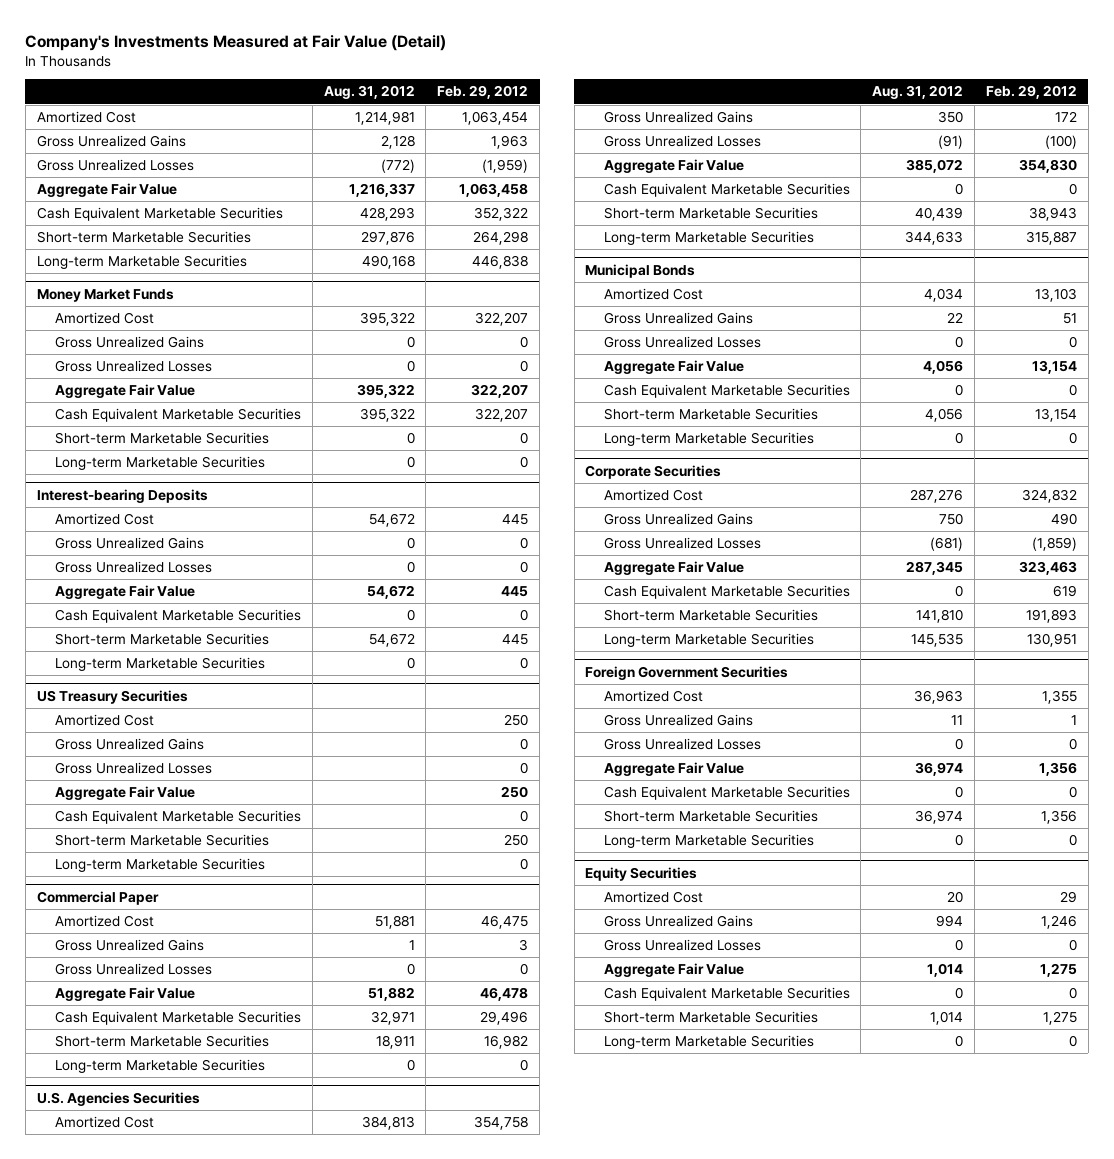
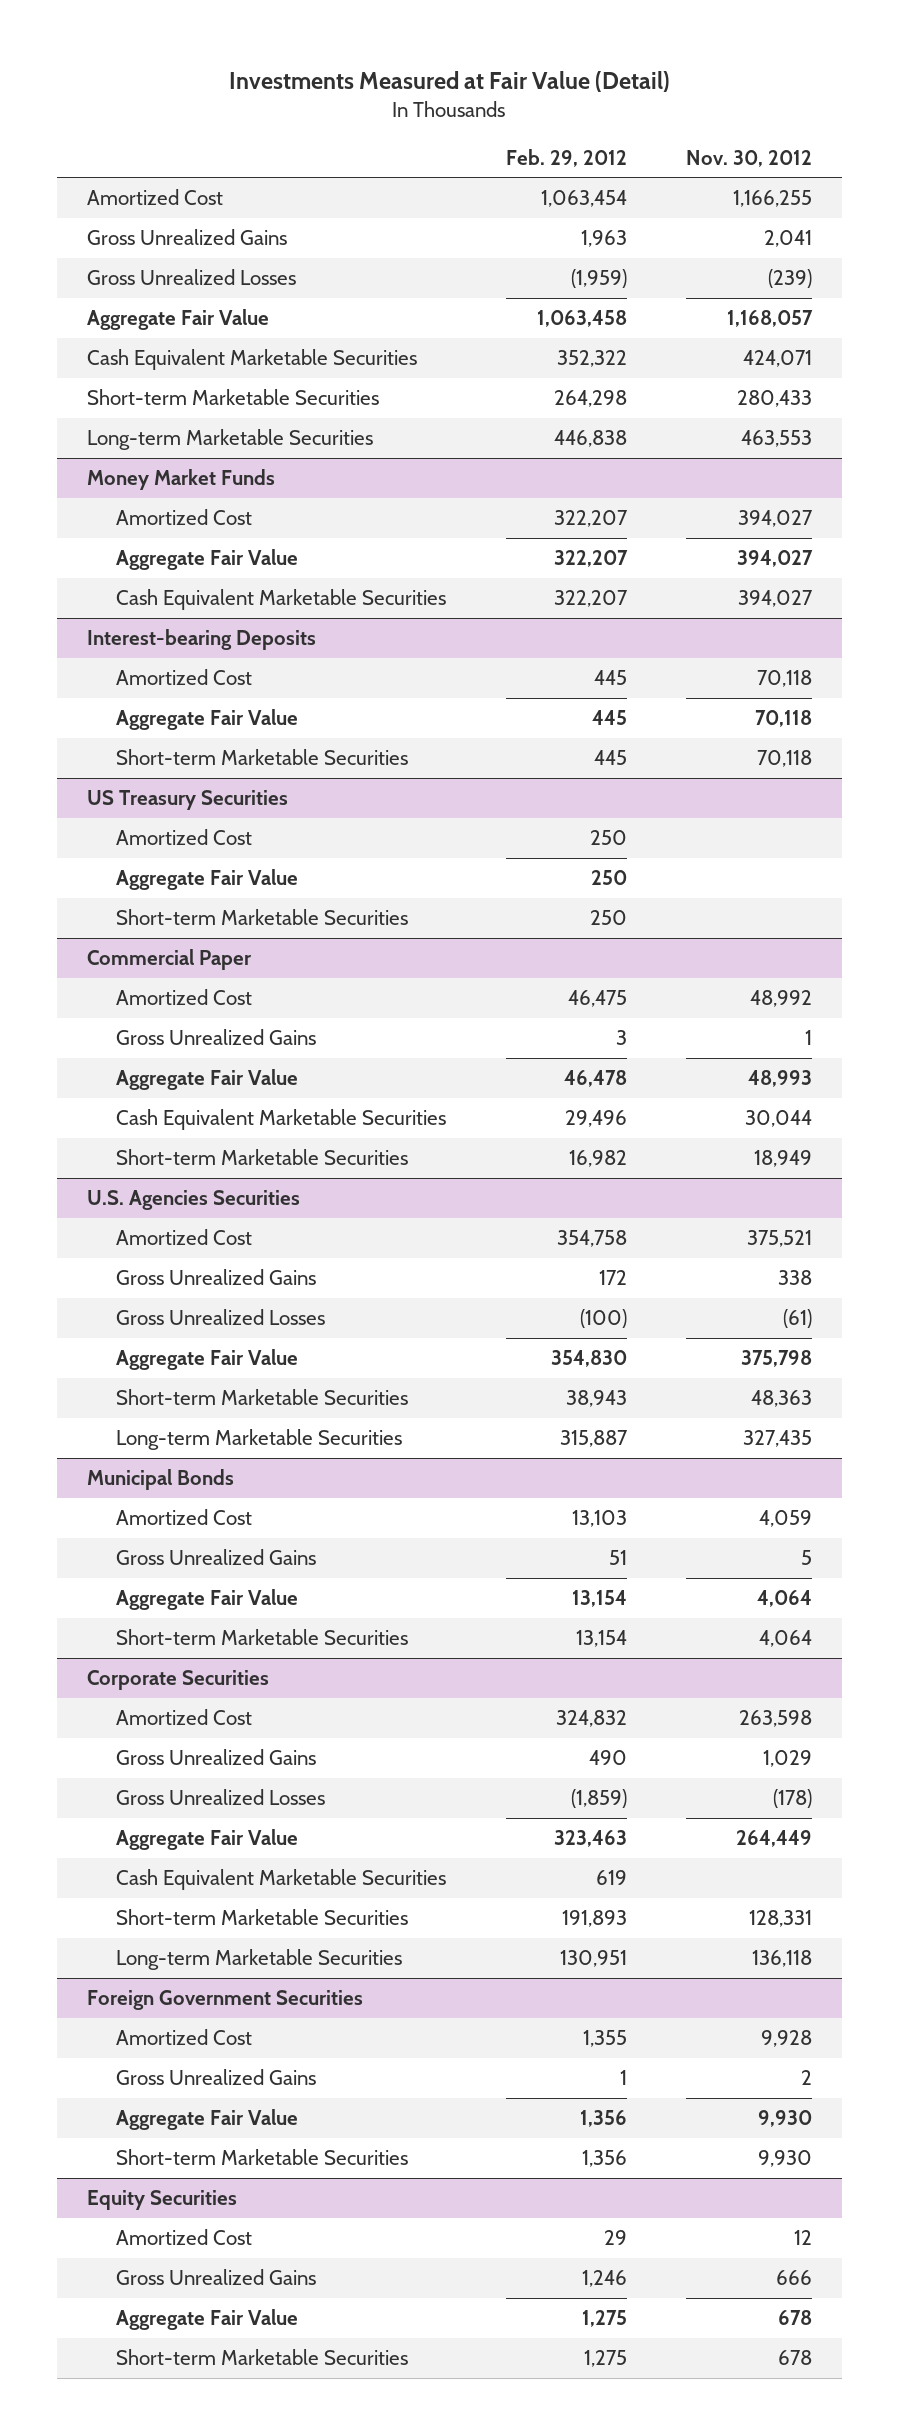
- Company's Investments Measured at Fair Value (Detail)
+ Investments Measured at Fair Value (Detail)
- | Aug. 31, 2012 | Feb. 29, 2012
+ | Feb. 29, 2012 | Nov. 30, 2012
@ Money Market Funds
- Gross Unrealized Gains | 0 | 0
- Gross Unrealized Losses | 0 | 0
- Short-term Marketable Securities | 0 | 0
- Long-term Marketable Securities | 0 | 0
@ Interest-bearing Deposits
- Gross Unrealized Gains | 0 | 0
- Gross Unrealized Losses | 0 | 0
- Cash Equivalent Marketable Securities | 0 | 0
- Long-term Marketable Securities | 0 | 0
@ US Treasury Securities
- Gross Unrealized Gains | | 0
- Gross Unrealized Losses | | 0
- Cash Equivalent Marketable Securities | | 0
- Long-term Marketable Securities | | 0
@ Commercial Paper
- Gross Unrealized Losses | 0 | 0
- Long-term Marketable Securities | 0 | 0
@ U.S. Agencies Securities
- Cash Equivalent Marketable Securities | 0 | 0
@ Municipal Bonds
- Gross Unrealized Losses | 0 | 0
- Cash Equivalent Marketable Securities | 0 | 0
- Long-term Marketable Securities | 0 | 0
@ Foreign Government Securities
- Gross Unrealized Losses | 0 | 0
- Cash Equivalent Marketable Securities | 0 | 0
- Long-term Marketable Securities | 0 | 0
@ Equity Securities
- Gross Unrealized Losses | 0 | 0
- Cash Equivalent Marketable Securities | 0 | 0
- Long-term Marketable Securities | 0 | 0

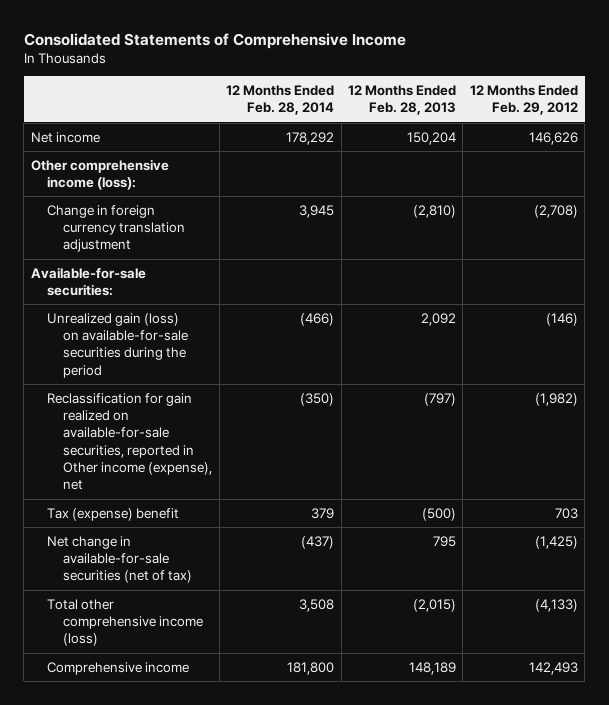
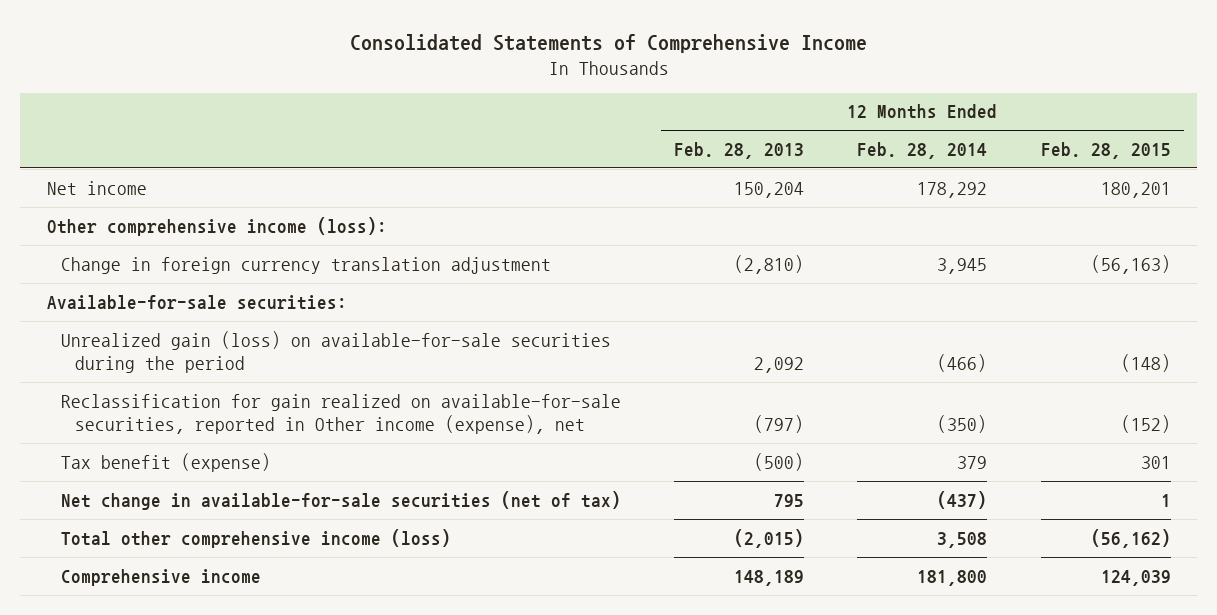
- | 12 Months Ended Feb. 28, 2014 | 12 Months Ended Feb. 28, 2013 | 12 Months Ended Feb. 29, 2012
+ | 12 Months Ended Feb. 28, 2013 | 12 Months Ended Feb. 28, 2014 | 12 Months Ended Feb. 28, 2015
- Tax (expense) benefit | 379 | (500) | 703
+ Tax benefit (expense) | (500) | 379 | 301

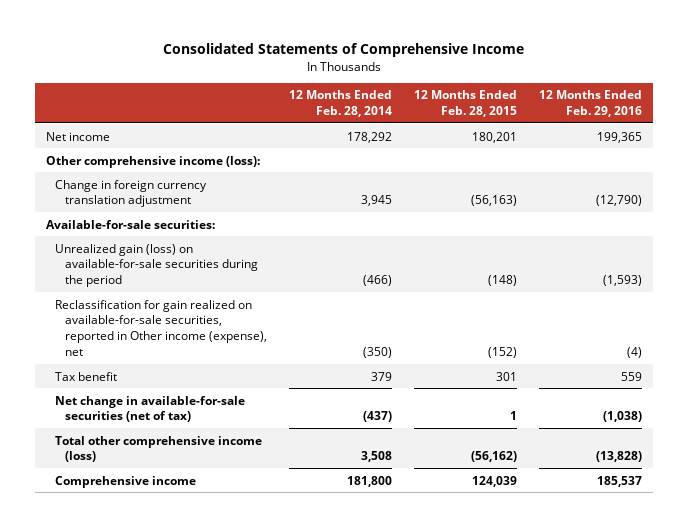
- | 12 Months Ended Feb. 28, 2013 | 12 Months Ended Feb. 28, 2014 | 12 Months Ended Feb. 28, 2015
+ | 12 Months Ended Feb. 28, 2014 | 12 Months Ended Feb. 28, 2015 | 12 Months Ended Feb. 29, 2016
- Tax benefit (expense) | (500) | 379 | 301
+ Tax benefit | 379 | 301 | 559

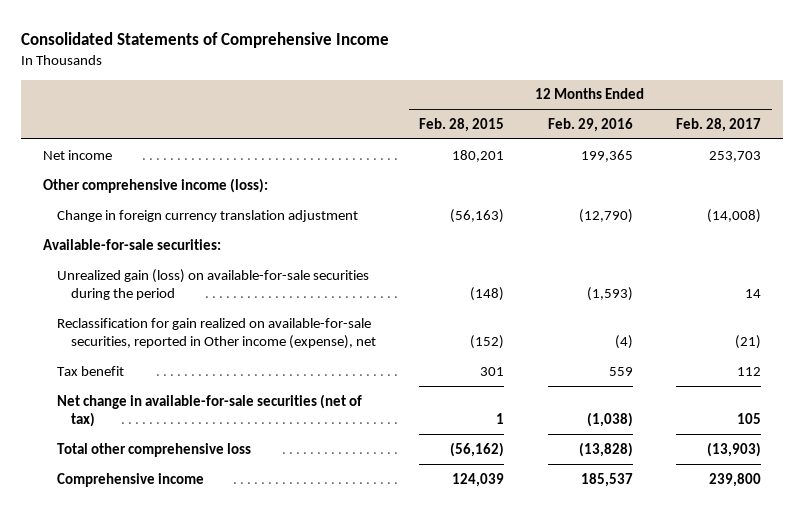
- | 12 Months Ended Feb. 28, 2014 | 12 Months Ended Feb. 28, 2015 | 12 Months Ended Feb. 29, 2016
+ | 12 Months Ended Feb. 28, 2015 | 12 Months Ended Feb. 29, 2016 | 12 Months Ended Feb. 28, 2017
- Total other comprehensive income (loss) | 3,508 | (56,162) | (13,828)
+ Total other comprehensive loss | (56,162) | (13,828) | (13,903)

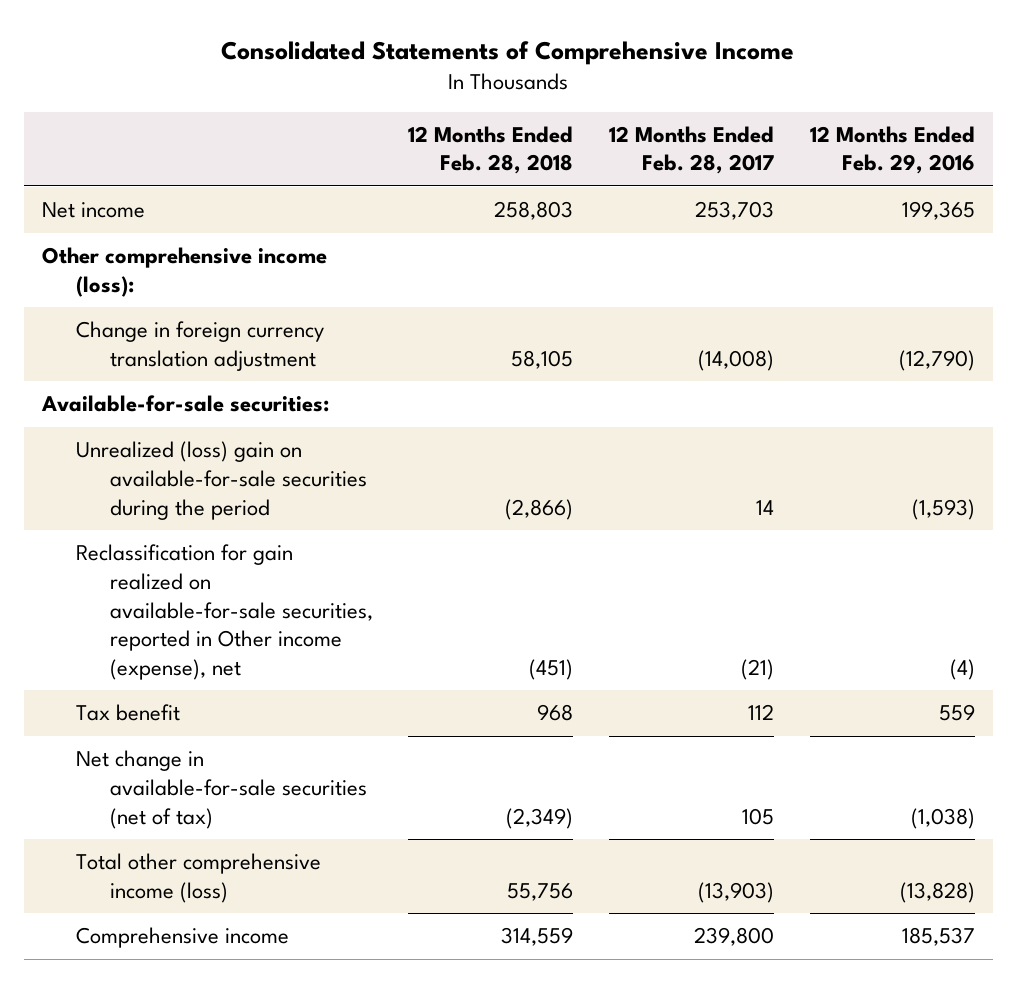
- | 12 Months Ended Feb. 28, 2015 | 12 Months Ended Feb. 29, 2016 | 12 Months Ended Feb. 28, 2017
+ | 12 Months Ended Feb. 28, 2018 | 12 Months Ended Feb. 28, 2017 | 12 Months Ended Feb. 29, 2016
- Unrealized gain (loss) on available-for-sale securities during the period | (148) | (1,593) | 14
+ Unrealized (loss) gain on available-for-sale securities during the period | (2,866) | 14 | (1,593)
- Total other comprehensive loss | (56,162) | (13,828) | (13,903)
+ Total other comprehensive income (loss) | 55,756 | (13,903) | (13,828)

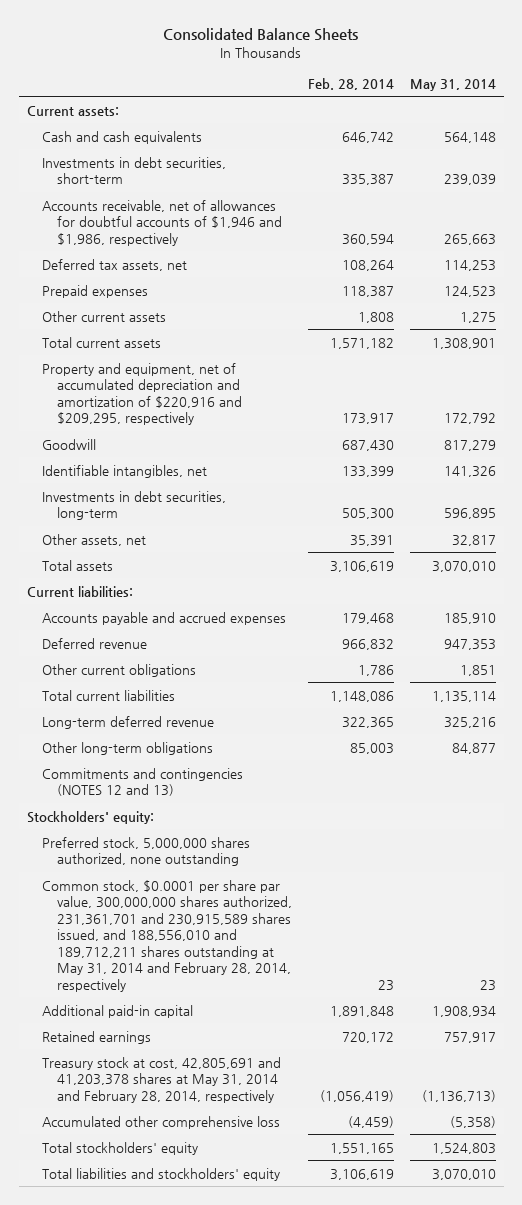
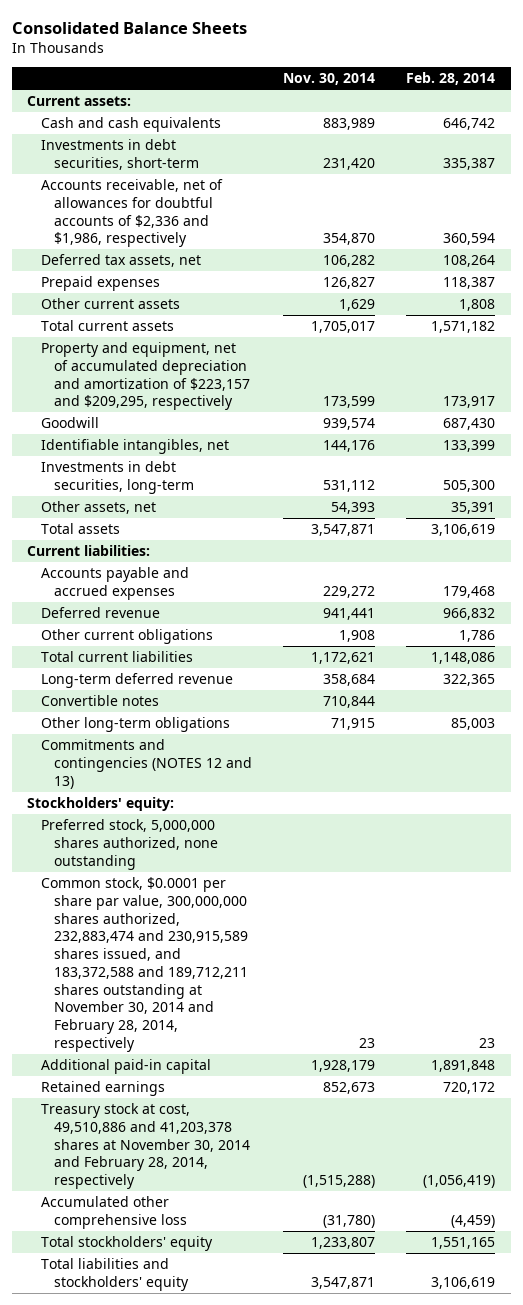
- | Feb. 28, 2014 | May 31, 2014
+ | Nov. 30, 2014 | Feb. 28, 2014
- Accounts receivable, net of allowances for doubtful accounts of $1,946 and $1,986, respectively | 360,594 | 265,663
+ Accounts receivable, net of allowances for doubtful accounts of $2,336 and $1,986, respectively | 354,870 | 360,594
- Property and equipment, net of accumulated depreciation and amortization of $220,916 and $209,295, respectively | 173,917 | 172,792
+ Property and equipment, net of accumulated depreciation and amortization of $223,157 and $209,295, respectively | 173,599 | 173,917
+ Convertible notes | 710,844 |
- Common stock, $0.0001 per share par value, 300,000,000 shares authorized, 231,361,701 and 230,915,589 shares issued, and 188,556,010 and 189,712,211 shares outstanding at May 31, 2014 and February 28, 2014, respectively | 23 | 23
+ Common stock, $0.0001 per share par value, 300,000,000 shares authorized, 232,883,474 and 230,915,589 shares issued, and 183,372,588 and 189,712,211 shares outstanding at November 30, 2014 and February 28, 2014, respectively | 23 | 23
- Treasury stock at cost, 42,805,691 and 41,203,378 shares at May 31, 2014 and February 28, 2014, respectively | (1,056,419) | (1,136,713)
+ Treasury stock at cost, 49,510,886 and 41,203,378 shares at November 30, 2014 and February 28, 2014, respectively | (1,515,288) | (1,056,419)

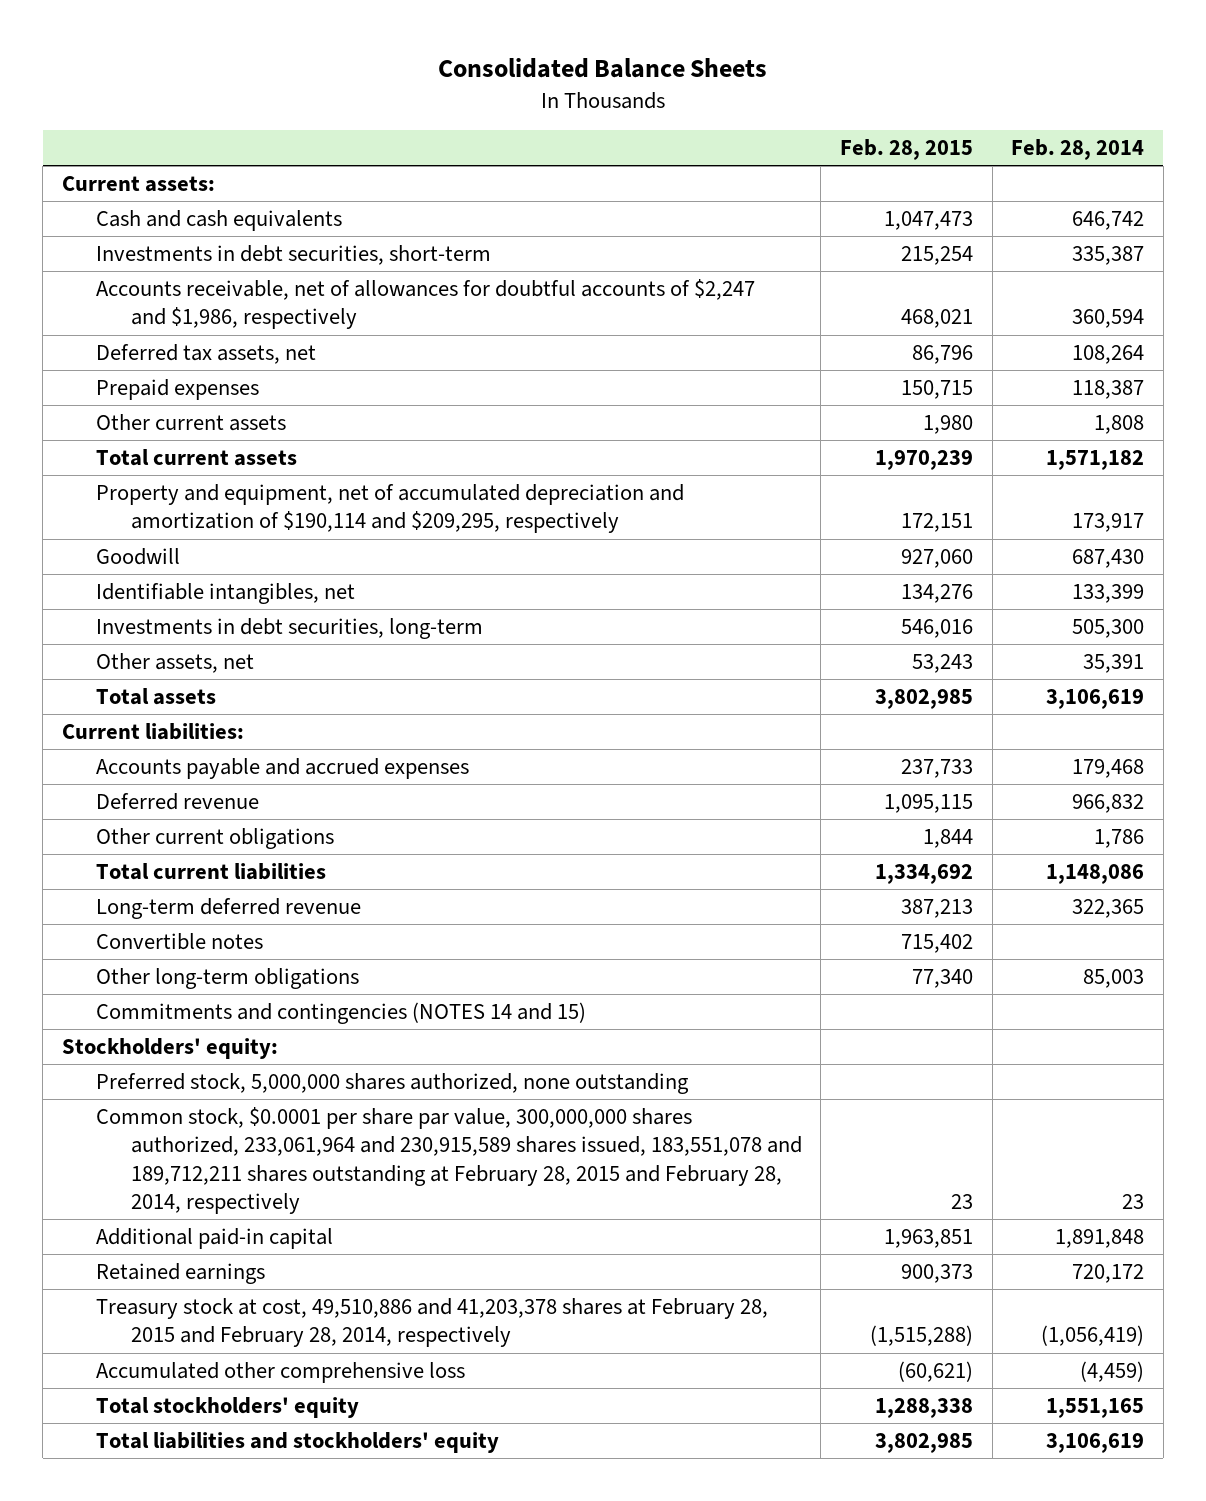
- | Nov. 30, 2014 | Feb. 28, 2014
+ | Feb. 28, 2015 | Feb. 28, 2014
- Accounts receivable, net of allowances for doubtful accounts of $2,336 and $1,986, respectively | 354,870 | 360,594
+ Accounts receivable, net of allowances for doubtful accounts of $2,247 and $1,986, respectively | 468,021 | 360,594
- Property and equipment, net of accumulated depreciation and amortization of $223,157 and $209,295, respectively | 173,599 | 173,917
+ Property and equipment, net of accumulated depreciation and amortization of $190,114 and $209,295, respectively | 172,151 | 173,917
- Commitments and contingencies (NOTES 12 and 13)
+ Commitments and contingencies (NOTES 14 and 15)
- Common stock, $0.0001 per share par value, 300,000,000 shares authorized, 232,883,474 and 230,915,589 shares issued, and 183,372,588 and 189,712,211 shares outstanding at November 30, 2014 and February 28, 2014, respectively | 23 | 23
+ Common stock, $0.0001 per share par value, 300,000,000 shares authorized, 233,061,964 and 230,915,589 shares issued, 183,551,078 and 189,712,211 shares outstanding at February 28, 2015 and February 28, 2014, respectively | 23 | 23
- Treasury stock at cost, 49,510,886 and 41,203,378 shares at November 30, 2014 and February 28, 2014, respectively | (1,515,288) | (1,056,419)
+ Treasury stock at cost, 49,510,886 and 41,203,378 shares at February 28, 2015 and February 28, 2014, respectively | (1,515,288) | (1,056,419)

